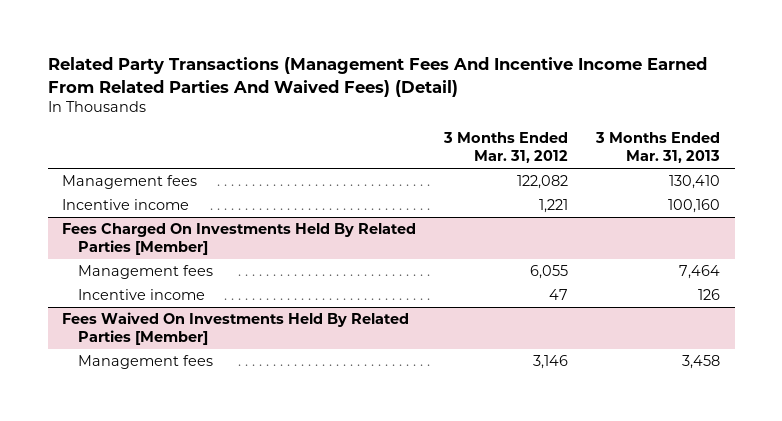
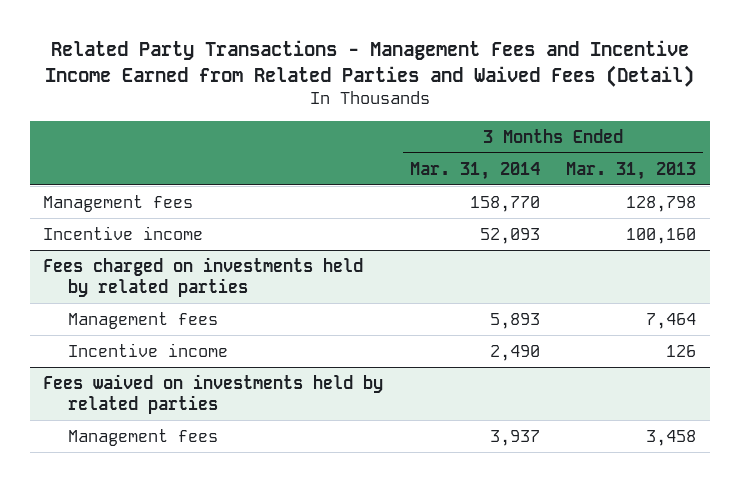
- Related Party Transactions (Management Fees And Incentive Income Earned From Related Parties And Waived Fees) (Detail)
+ Related Party Transactions - Management Fees and Incentive Income Earned from Related Parties and Waived Fees (Detail)
- | 3 Months Ended Mar. 31, 2012 | 3 Months Ended Mar. 31, 2013
+ | 3 Months Ended Mar. 31, 2014 | 3 Months Ended Mar. 31, 2013
- Management fees | 122,082 | 130,410
+ Management fees | 158,770 | 128,798
- Fees Charged On Investments Held By Related Parties [Member]
+ Fees charged on investments held by related parties
- Fees Waived On Investments Held By Related Parties [Member]
+ Fees waived on investments held by related parties

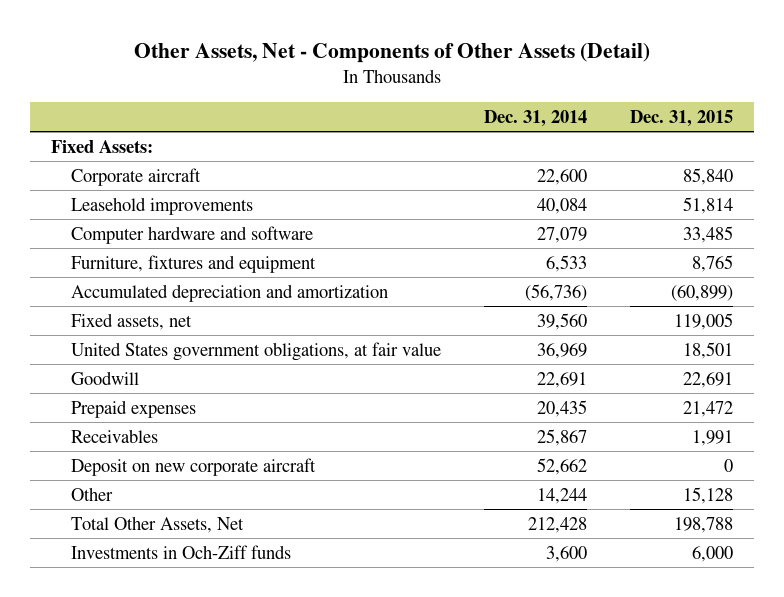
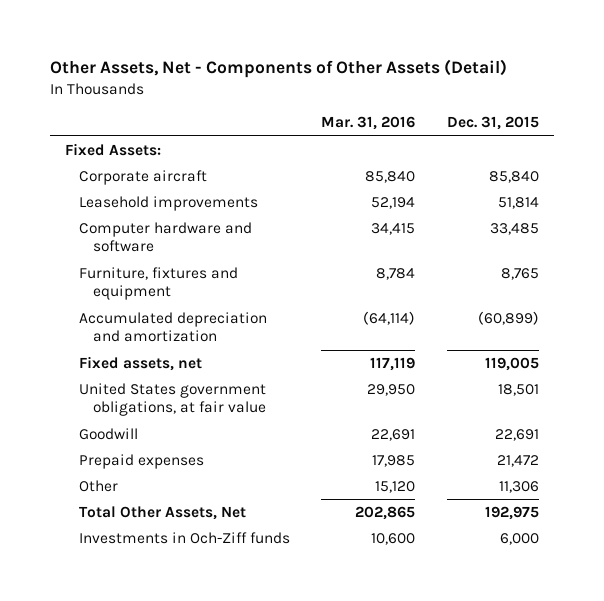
- | Dec. 31, 2014 | Dec. 31, 2015
+ | Mar. 31, 2016 | Dec. 31, 2015
- Receivables | 25,867 | 1,991
- Deposit on new corporate aircraft | 52,662 | 0
- Other | 14,244 | 15,128
- Total Other Assets, Net | 212,428 | 198,788
+ Other | 15,120 | 11,306
+ Total Other Assets, Net | 202,865 | 192,975

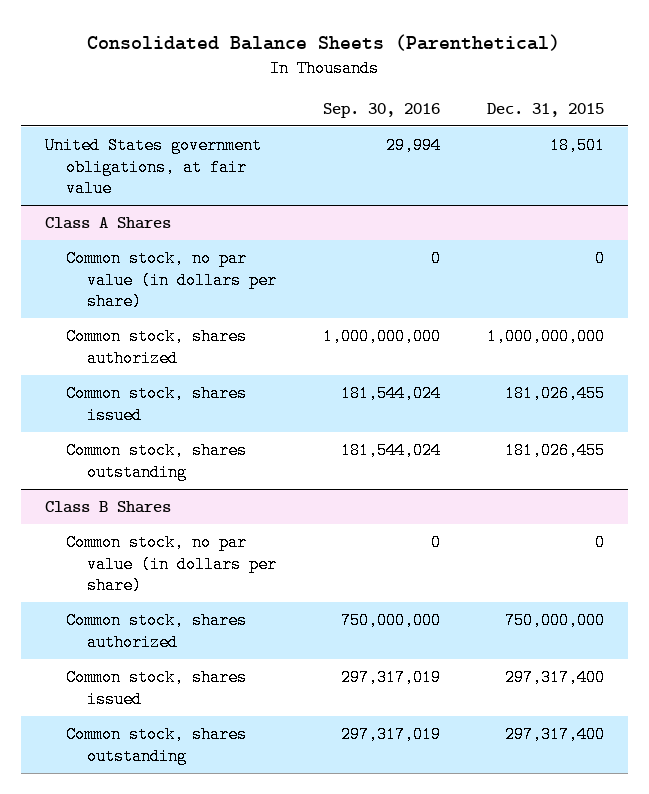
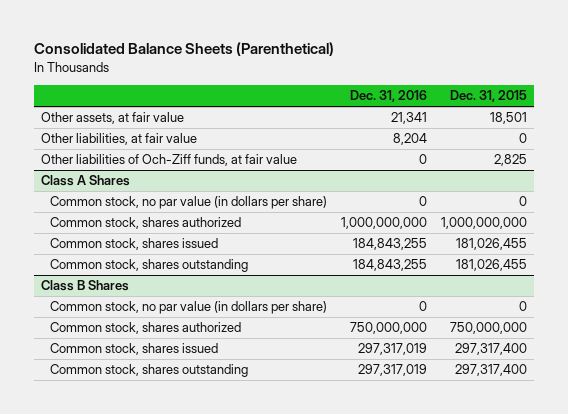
- | Sep. 30, 2016 | Dec. 31, 2015
+ | Dec. 31, 2016 | Dec. 31, 2015
- United States government obligations, at fair value | 29,994 | 18,501
+ Other assets, at fair value | 21,341 | 18,501
+ Other liabilities, at fair value | 8,204 | 0
+ Other liabilities of Och-Ziff funds, at fair value | 0 | 2,825

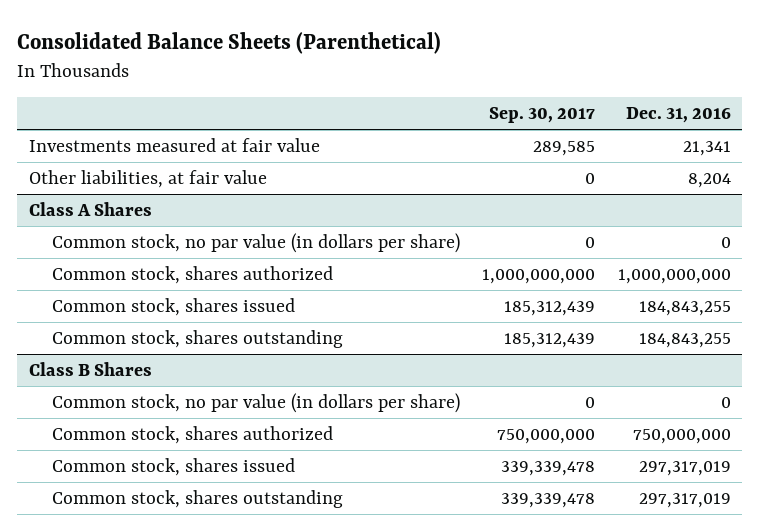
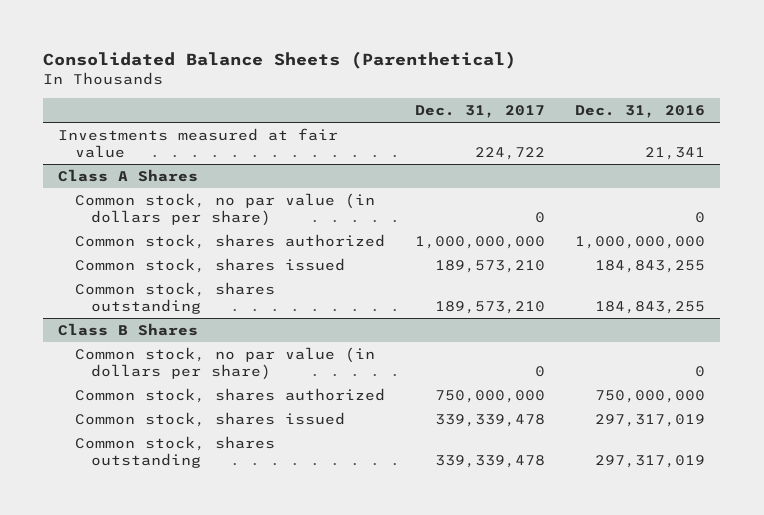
- | Sep. 30, 2017 | Dec. 31, 2016
+ | Dec. 31, 2017 | Dec. 31, 2016
- Other liabilities, at fair value | 0 | 8,204

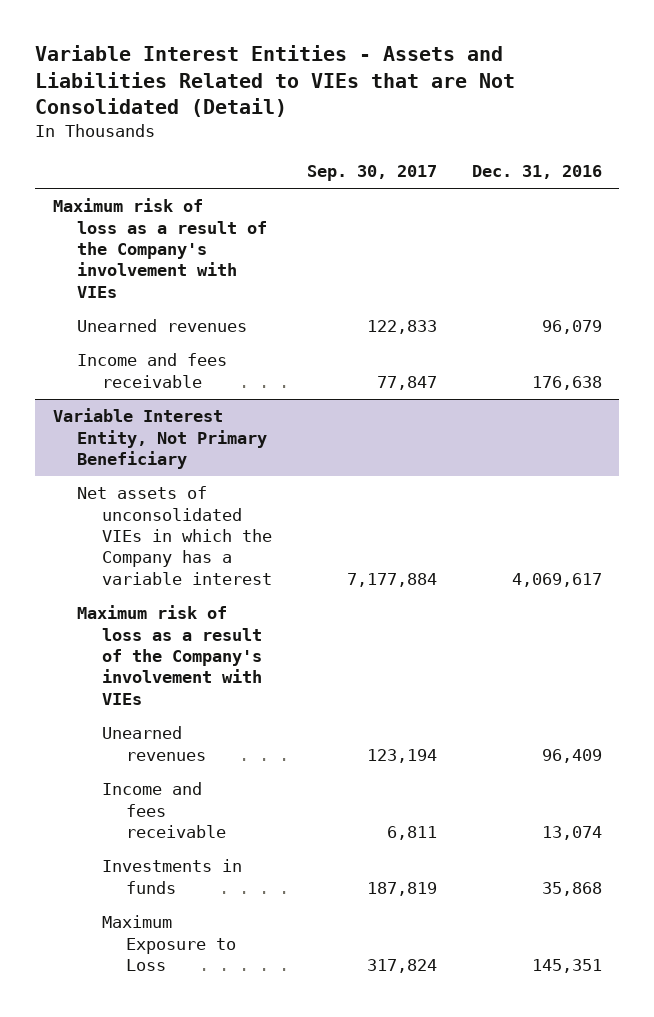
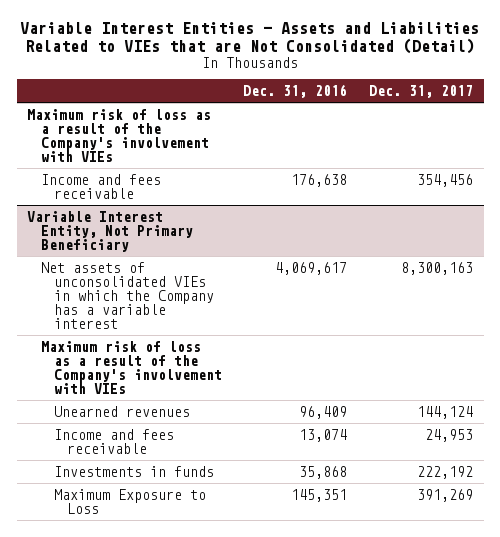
- | Sep. 30, 2017 | Dec. 31, 2016
+ | Dec. 31, 2016 | Dec. 31, 2017
- Unearned revenues | 122,833 | 96,079

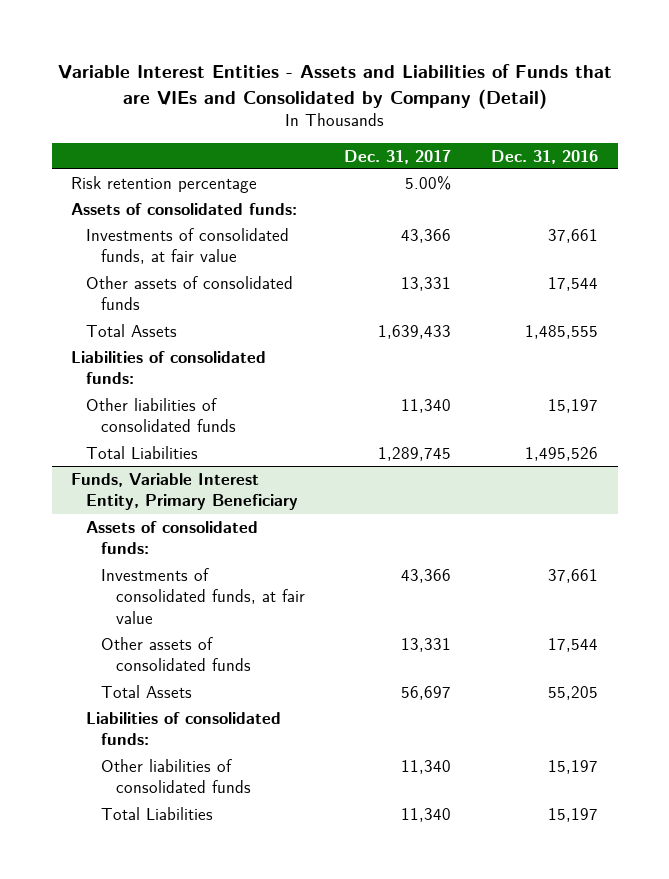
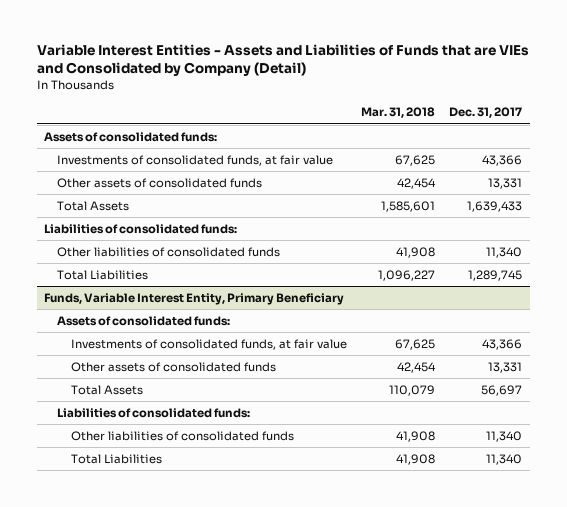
- | Dec. 31, 2017 | Dec. 31, 2016
+ | Mar. 31, 2018 | Dec. 31, 2017
- Risk retention percentage | 5.00% |

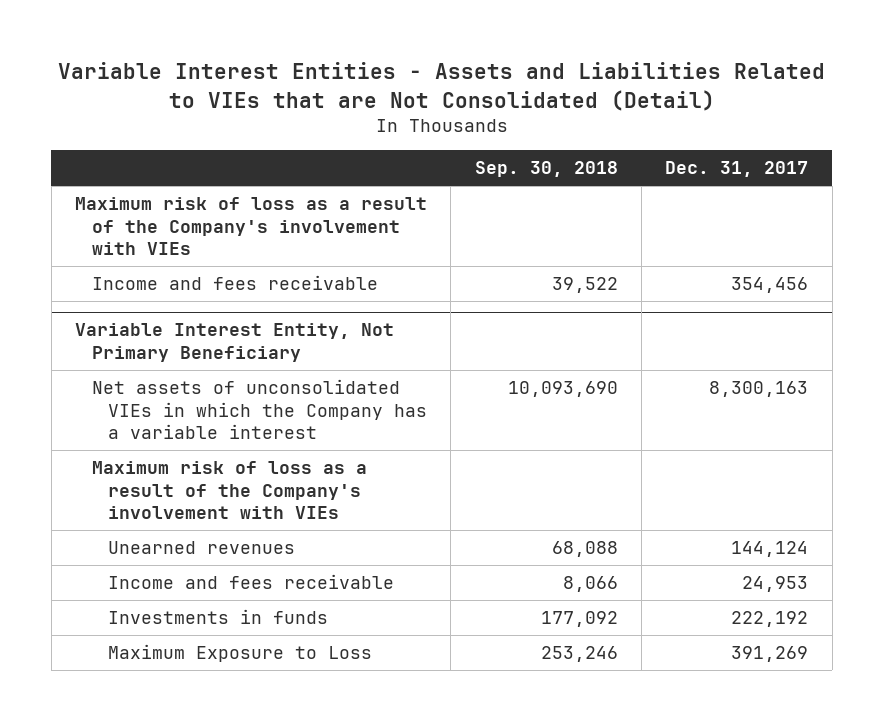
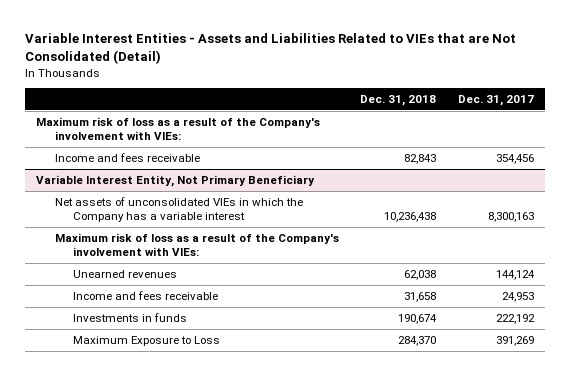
- | Sep. 30, 2018 | Dec. 31, 2017
+ | Dec. 31, 2018 | Dec. 31, 2017
- Maximum risk of loss as a result of the Company's involvement with VIEs
+ Maximum risk of loss as a result of the Company's involvement with VIEs:
@ Variable Interest Entity, Not Primary Beneficiary
- Maximum risk of loss as a result of the Company's involvement with VIEs
+ Maximum risk of loss as a result of the Company's involvement with VIEs:

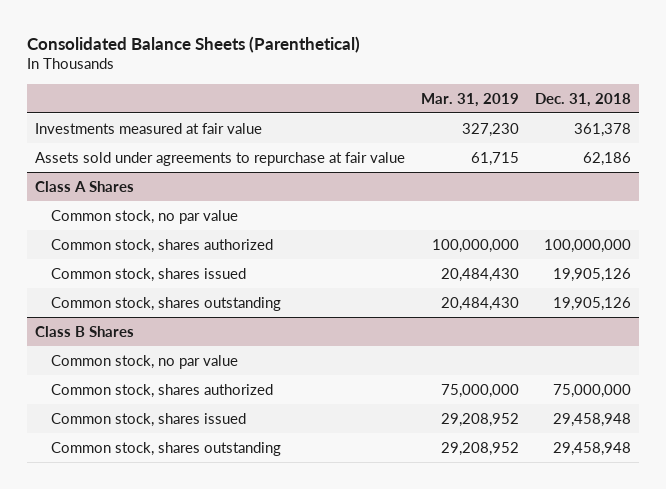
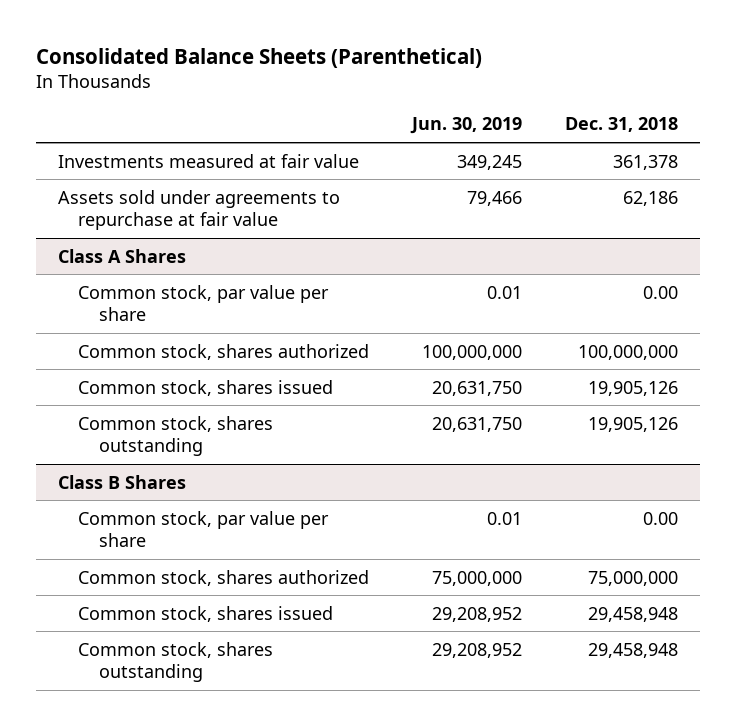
- | Mar. 31, 2019 | Dec. 31, 2018
+ | Jun. 30, 2019 | Dec. 31, 2018
@ Class A Shares
- Common stock, no par value
+ Common stock, par value per share | 0.01 | 0.00
@ Class B Shares
- Common stock, no par value
+ Common stock, par value per share | 0.01 | 0.00

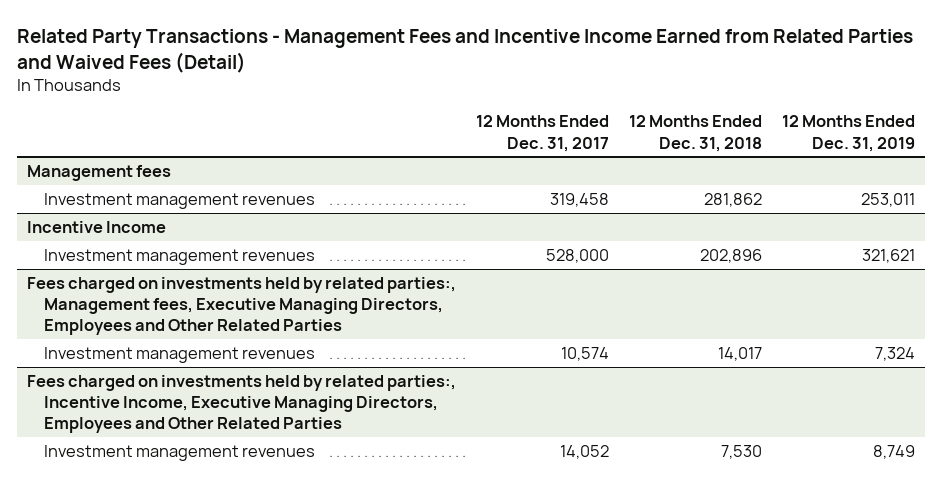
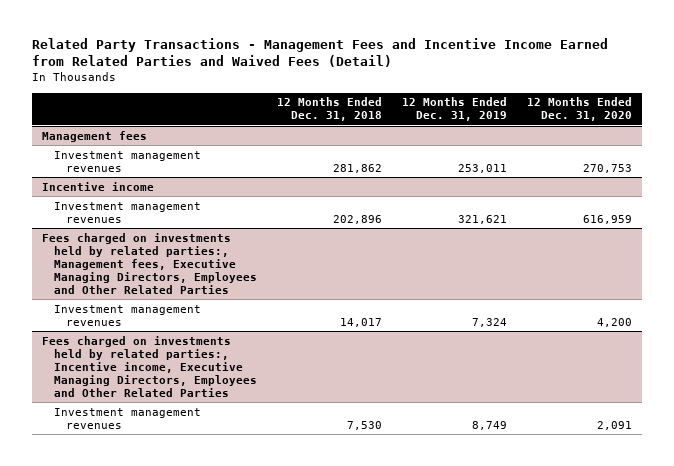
- | 12 Months Ended Dec. 31, 2017 | 12 Months Ended Dec. 31, 2018 | 12 Months Ended Dec. 31, 2019
+ | 12 Months Ended Dec. 31, 2018 | 12 Months Ended Dec. 31, 2019 | 12 Months Ended Dec. 31, 2020
- Incentive Income
+ Incentive income
- Fees charged on investments held by related parties:, Incentive Income, Executive Managing Directors, Employees and Other Related Parties
+ Fees charged on investments held by related parties:, Incentive income, Executive Managing Directors, Employees and Other Related Parties

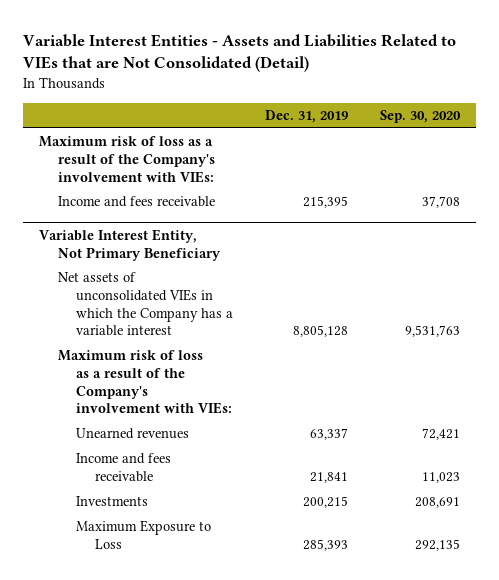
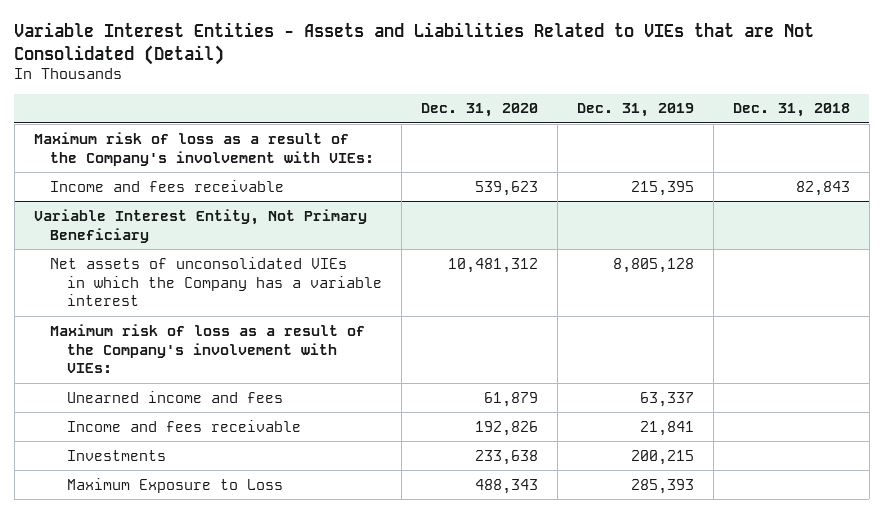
- | Dec. 31, 2019 | Sep. 30, 2020
+ | Dec. 31, 2020 | Dec. 31, 2019 | Dec. 31, 2018
@ Variable Interest Entity, Not Primary Beneficiary
- Unearned revenues | 63,337 | 72,421
+ Unearned income and fees | 61,879 | 63,337 |

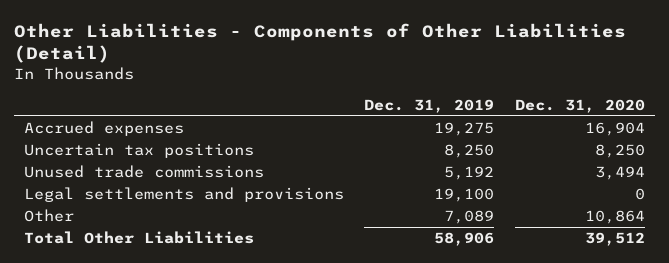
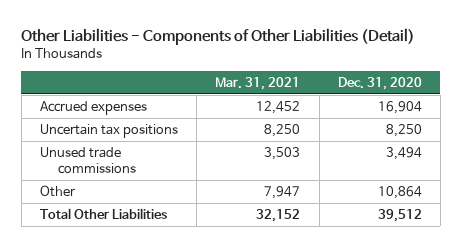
- | Dec. 31, 2019 | Dec. 31, 2020
+ | Mar. 31, 2021 | Dec. 31, 2020
- Legal settlements and provisions | 19,100 | 0

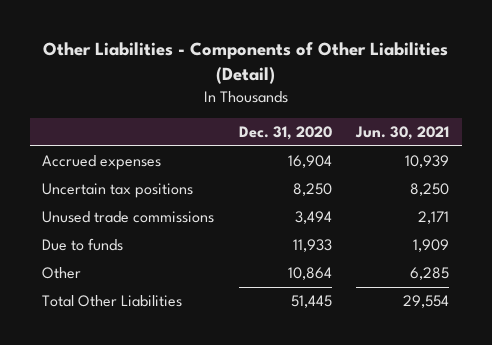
- | Mar. 31, 2021 | Dec. 31, 2020
+ | Dec. 31, 2020 | Jun. 30, 2021
+ Due to funds | 11,933 | 1,909
- Total Other Liabilities | 32,152 | 39,512
+ Total Other Liabilities | 51,445 | 29,554

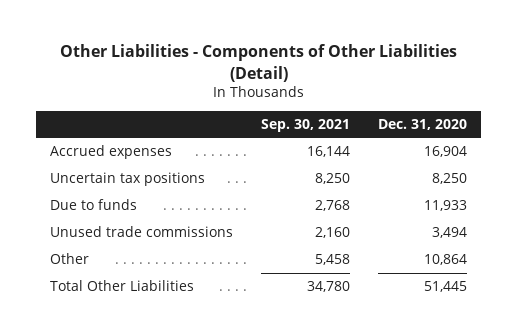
- | Dec. 31, 2020 | Jun. 30, 2021
+ | Sep. 30, 2021 | Dec. 31, 2020
moved down: Unused trade commissions | 2,160 | 3,494

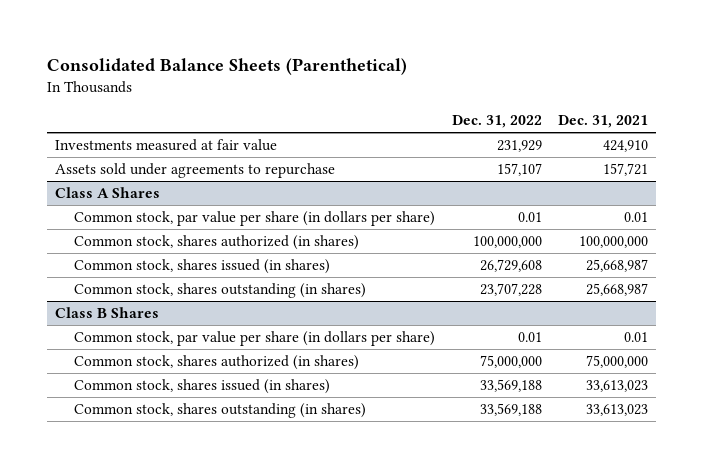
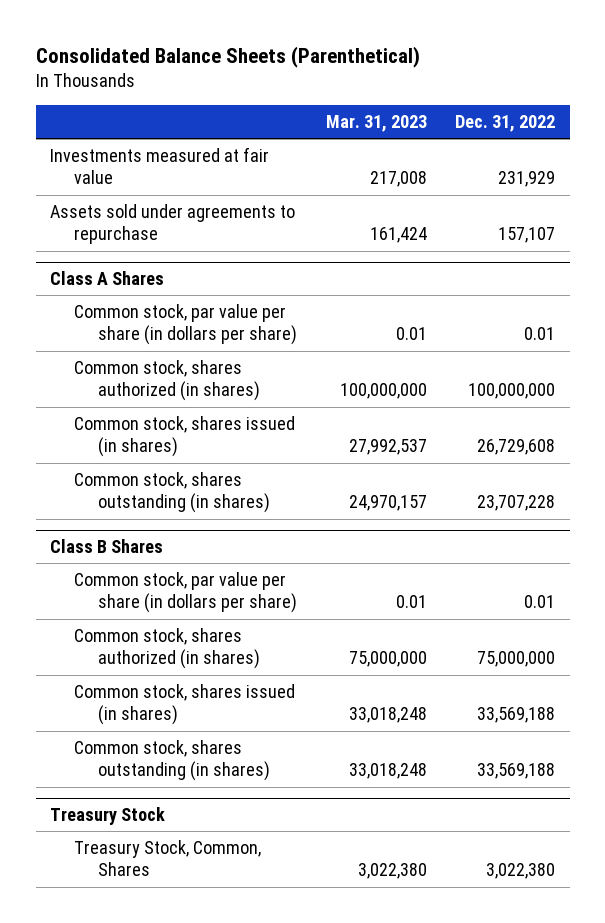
- | Dec. 31, 2022 | Dec. 31, 2021
+ | Mar. 31, 2023 | Dec. 31, 2022
+ Treasury Stock
+ Treasury Stock, Common, Shares | 3,022,380 | 3,022,380

